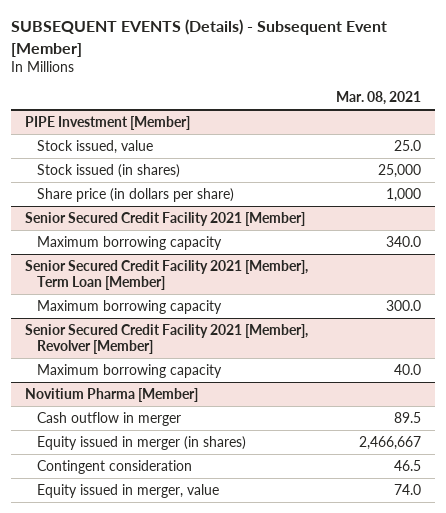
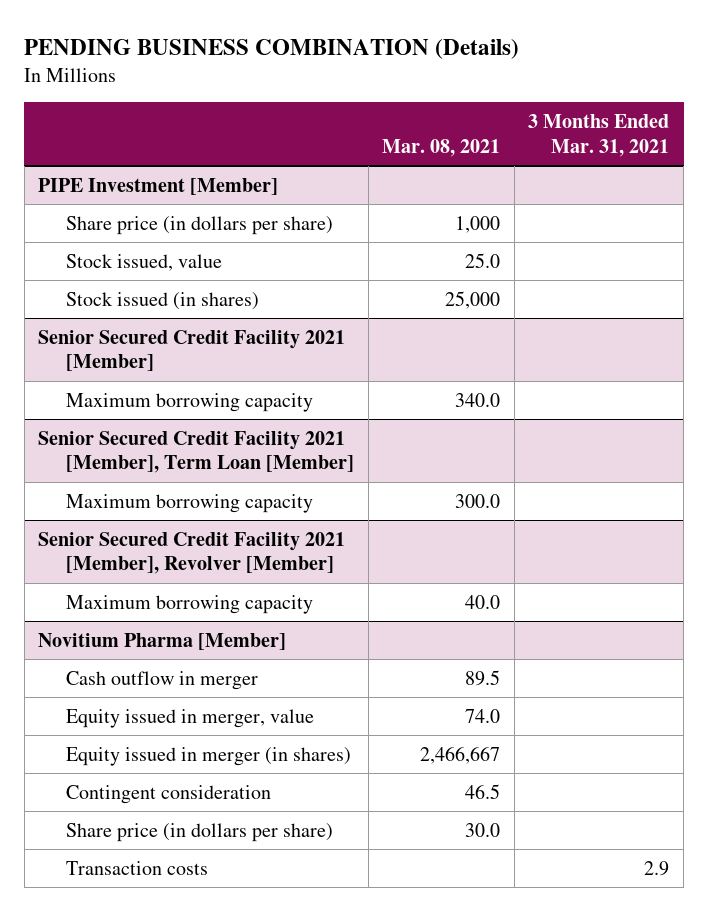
- SUBSEQUENT EVENTS (Details) - Subsequent Event [Member]
+ PENDING BUSINESS COMBINATION (Details)
- | Mar. 08, 2021
+ | Mar. 08, 2021 | 3 Months Ended Mar. 31, 2021
@ PIPE Investment [Member]
moved up: Share price (in dollars per share) | 1,000 |
@ Novitium Pharma [Member]
moved up: Equity issued in merger, value | 74.0 |
+ Share price (in dollars per share) | 30.0 |
+ Transaction costs | | 2.9

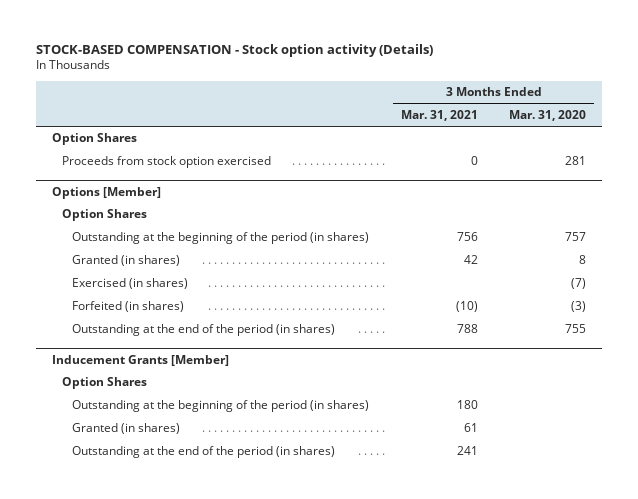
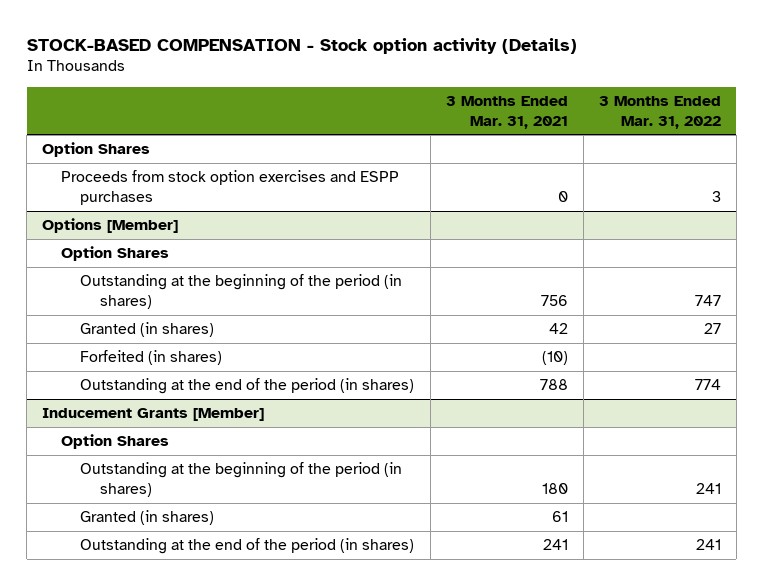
- | 3 Months Ended Mar. 31, 2021 | 3 Months Ended Mar. 31, 2020
+ | 3 Months Ended Mar. 31, 2021 | 3 Months Ended Mar. 31, 2022
- Proceeds from stock option exercised | 0 | 281
+ Proceeds from stock option exercises and ESPP purchases | 0 | 3
@ Options [Member]
- Exercised (in shares) | | (7)

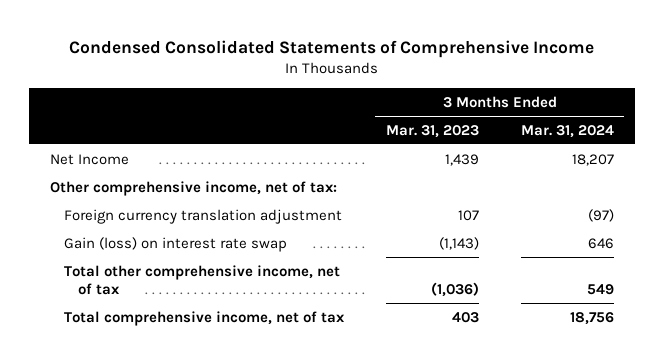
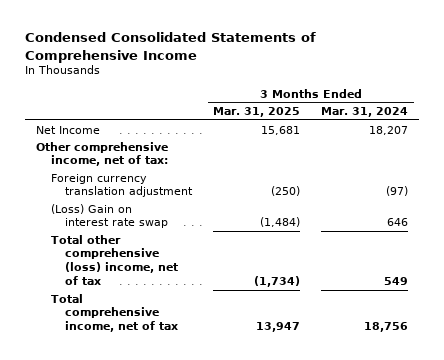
- | 3 Months Ended Mar. 31, 2023 | 3 Months Ended Mar. 31, 2024
+ | 3 Months Ended Mar. 31, 2025 | 3 Months Ended Mar. 31, 2024
- Gain (loss) on interest rate swap | (1,143) | 646
- Total other comprehensive income, net of tax | (1,036) | 549
+ (Loss) Gain on interest rate swap | (1,484) | 646
+ Total other comprehensive (loss) income, net of tax | (1,734) | 549

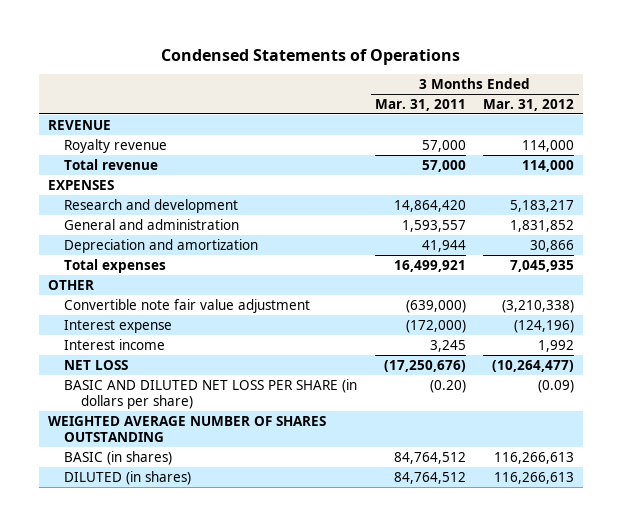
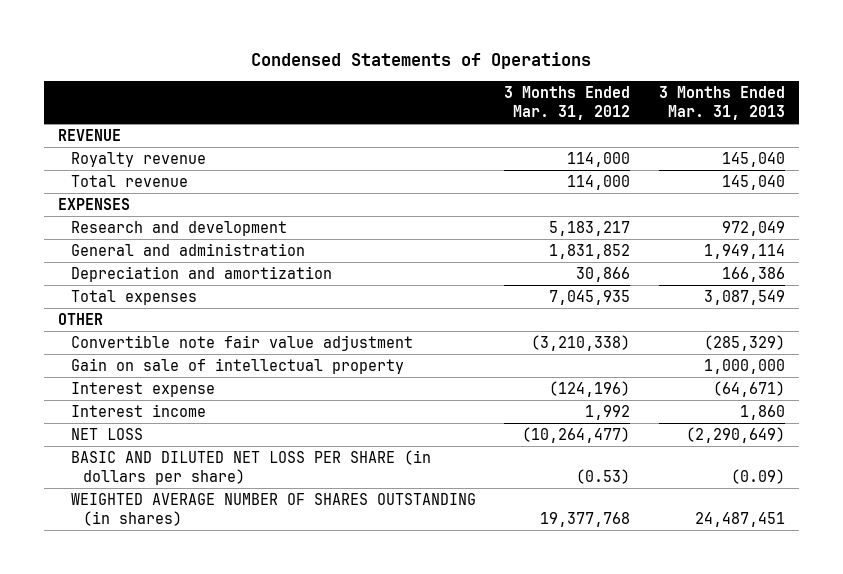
- | 3 Months Ended Mar. 31, 2011 | 3 Months Ended Mar. 31, 2012
+ | 3 Months Ended Mar. 31, 2012 | 3 Months Ended Mar. 31, 2013
+ Gain on sale of intellectual property | | 1,000,000
- BASIC AND DILUTED NET LOSS PER SHARE (in dollars per share) | (0.20) | (0.09)
- WEIGHTED AVERAGE NUMBER OF SHARES OUTSTANDING
- BASIC (in shares) | 84,764,512 | 116,266,613
- DILUTED (in shares) | 84,764,512 | 116,266,613
+ BASIC AND DILUTED NET LOSS PER SHARE (in dollars per share) | (0.53) | (0.09)
+ WEIGHTED AVERAGE NUMBER OF SHARES OUTSTANDING (in shares) | 19,377,768 | 24,487,451

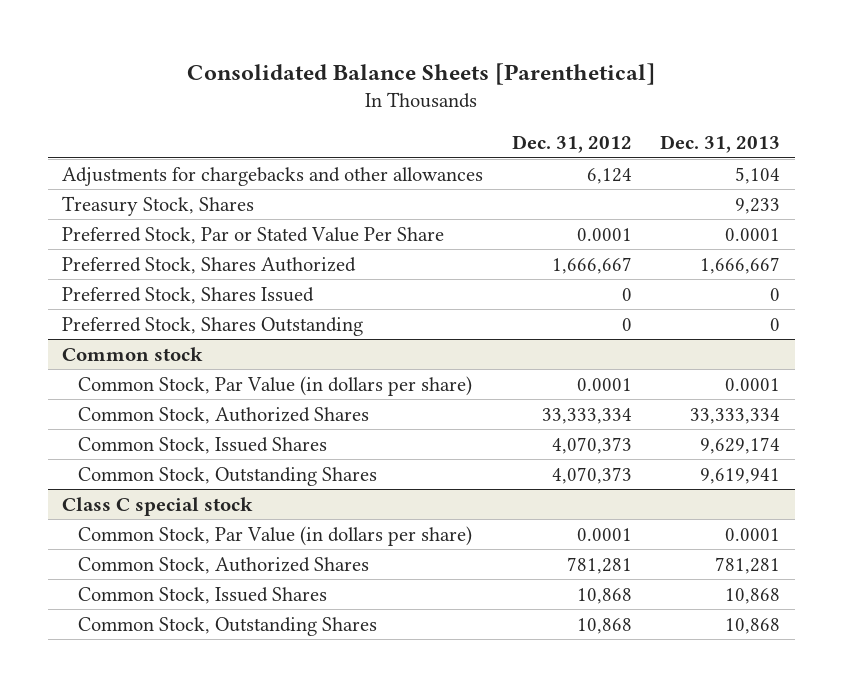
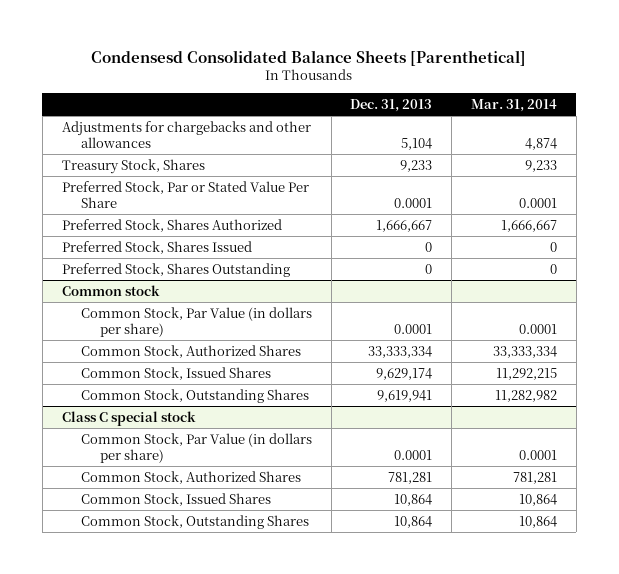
- Consolidated Balance Sheets [Parenthetical]
+ Condensesd Consolidated Balance Sheets [Parenthetical]
- | Dec. 31, 2012 | Dec. 31, 2013
+ | Dec. 31, 2013 | Mar. 31, 2014
@ Class C special stock
- Common Stock, Issued Shares | 10,868 | 10,868
- Common Stock, Outstanding Shares | 10,868 | 10,868
+ Common Stock, Issued Shares | 10,864 | 10,864
+ Common Stock, Outstanding Shares | 10,864 | 10,864

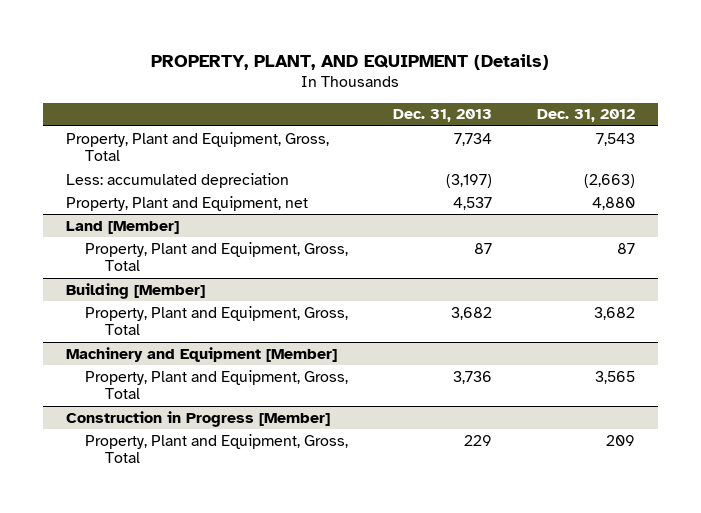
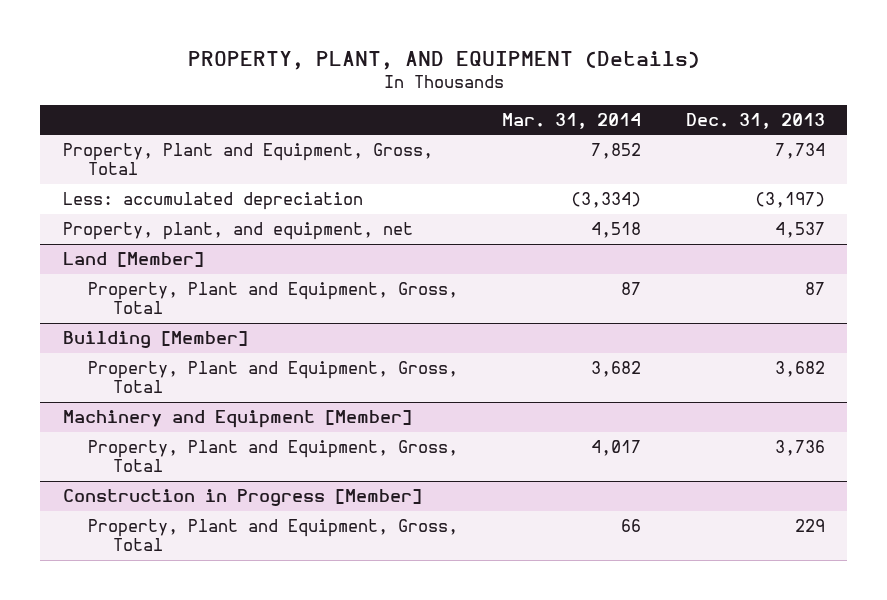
- | Dec. 31, 2013 | Dec. 31, 2012
+ | Mar. 31, 2014 | Dec. 31, 2013
- Property, Plant and Equipment, net | 4,537 | 4,880
+ Property, plant, and equipment, net | 4,518 | 4,537

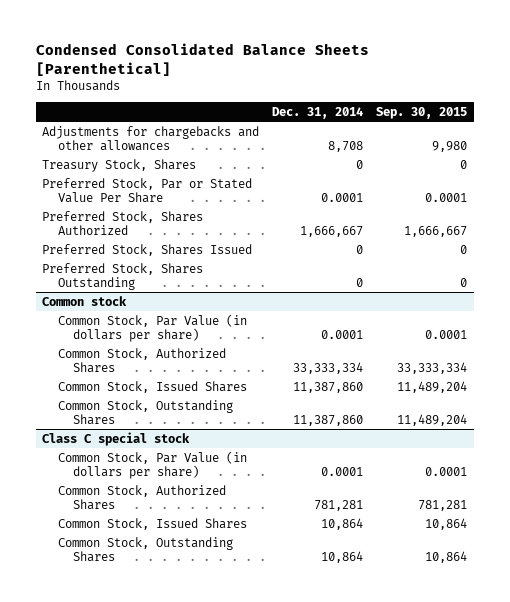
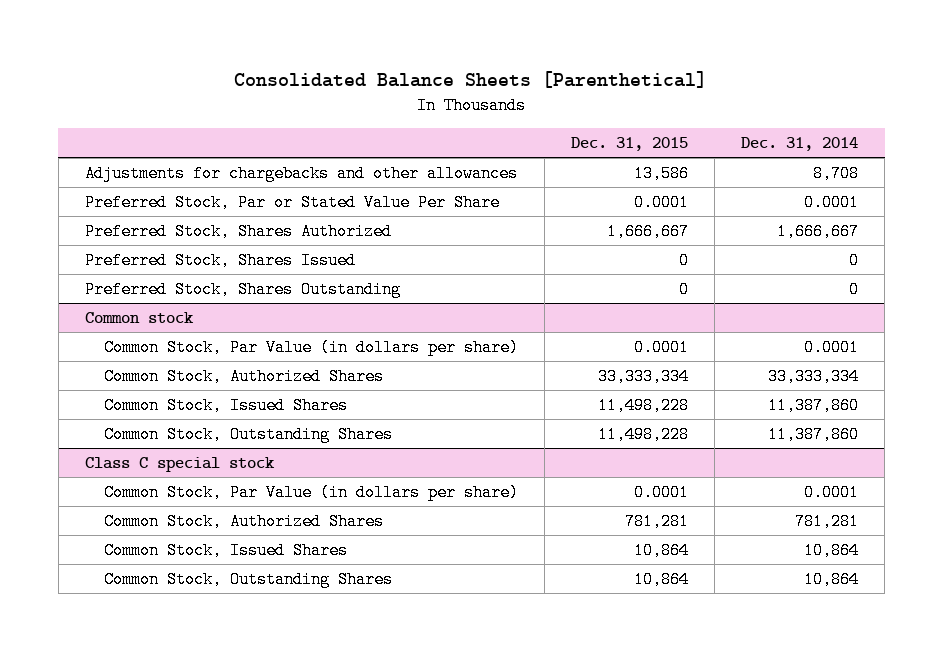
- Condensed Consolidated Balance Sheets [Parenthetical]
+ Consolidated Balance Sheets [Parenthetical]
- | Dec. 31, 2014 | Sep. 30, 2015
+ | Dec. 31, 2015 | Dec. 31, 2014
- Treasury Stock, Shares | 0 | 0

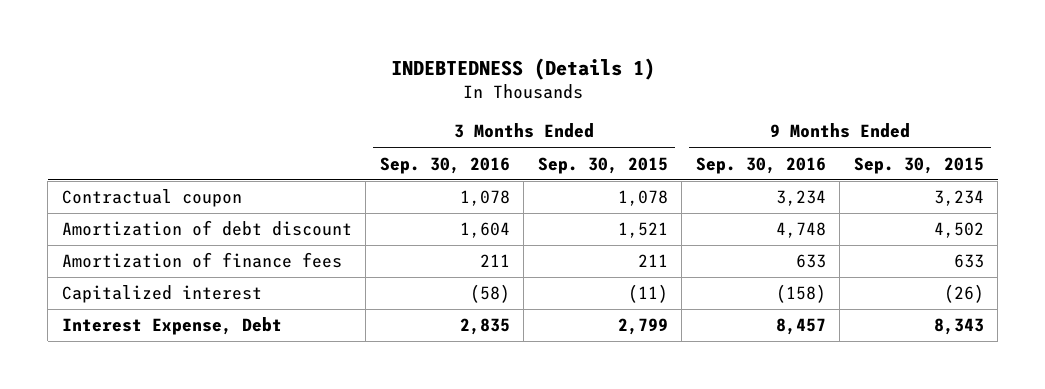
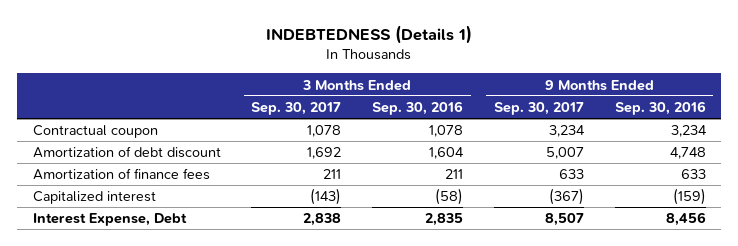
- | 3 Months Ended Sep. 30, 2016 | 3 Months Ended Sep. 30, 2015 | 9 Months Ended Sep. 30, 2016 | 9 Months Ended Sep. 30, 2015
+ | 3 Months Ended Sep. 30, 2017 | 3 Months Ended Sep. 30, 2016 | 9 Months Ended Sep. 30, 2017 | 9 Months Ended Sep. 30, 2016
- Capitalized interest | (58) | (11) | (158) | (26)
- Interest Expense, Debt | 2,835 | 2,799 | 8,457 | 8,343
+ Capitalized interest | (143) | (58) | (367) | (159)
+ Interest Expense, Debt | 2,838 | 2,835 | 8,507 | 8,456

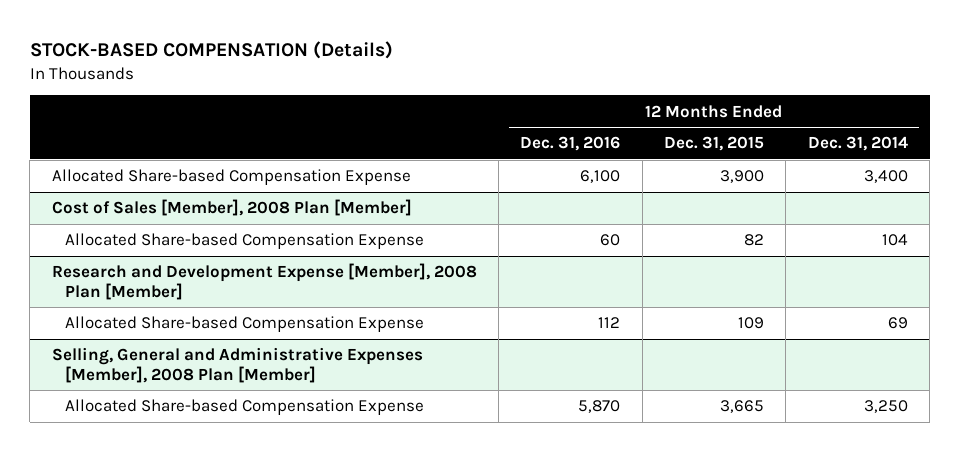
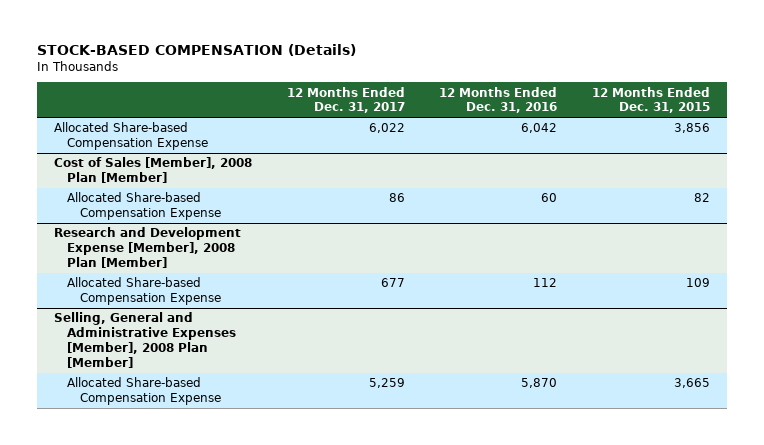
- | 12 Months Ended Dec. 31, 2016 | 12 Months Ended Dec. 31, 2015 | 12 Months Ended Dec. 31, 2014
+ | 12 Months Ended Dec. 31, 2017 | 12 Months Ended Dec. 31, 2016 | 12 Months Ended Dec. 31, 2015
- Allocated Share-based Compensation Expense | 6,100 | 3,900 | 3,400
+ Allocated Share-based Compensation Expense | 6,022 | 6,042 | 3,856

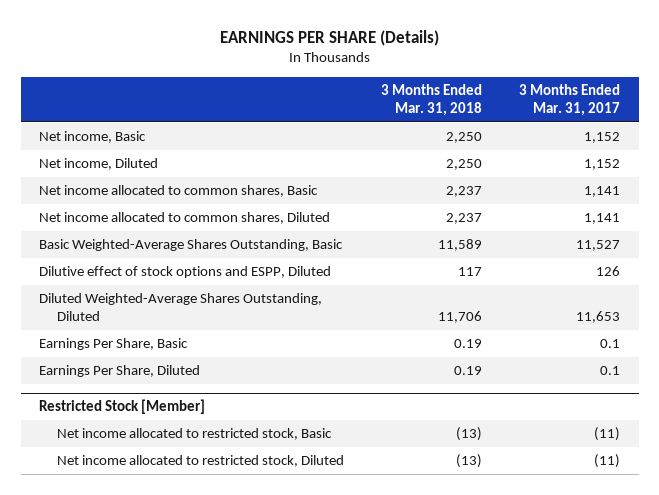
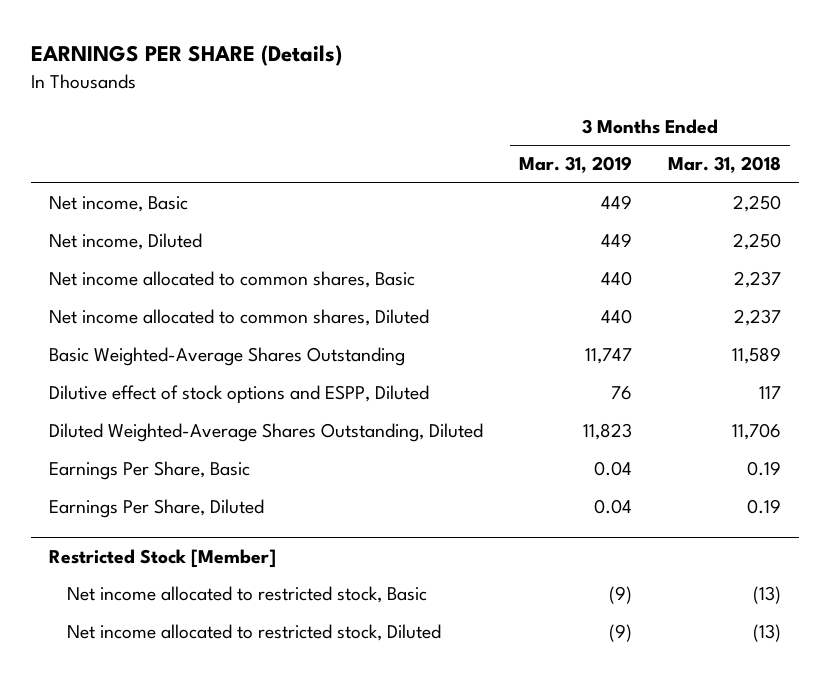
- | 3 Months Ended Mar. 31, 2018 | 3 Months Ended Mar. 31, 2017
+ | 3 Months Ended Mar. 31, 2019 | 3 Months Ended Mar. 31, 2018
- Basic Weighted-Average Shares Outstanding, Basic | 11,589 | 11,527
+ Basic Weighted-Average Shares Outstanding | 11,747 | 11,589

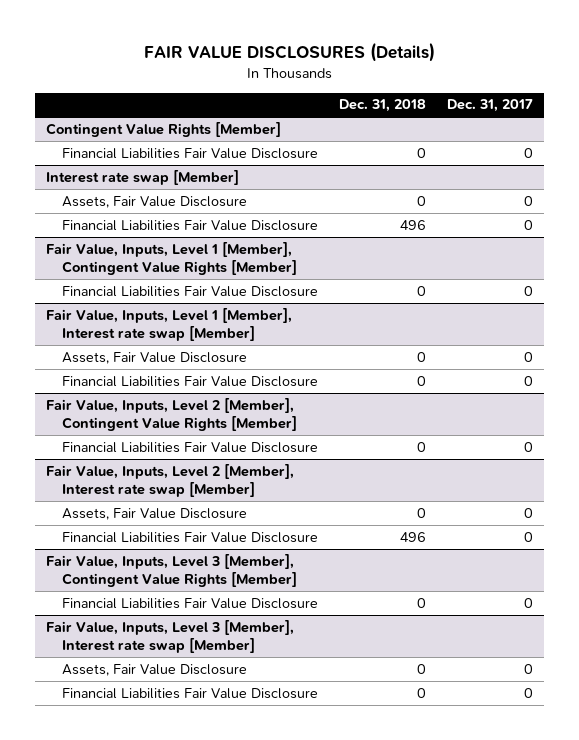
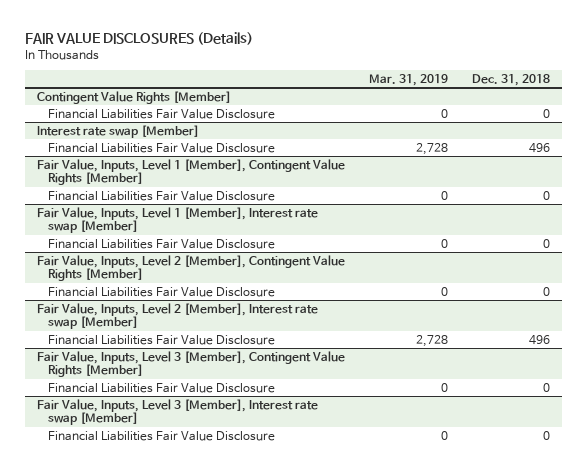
- | Dec. 31, 2018 | Dec. 31, 2017
+ | Mar. 31, 2019 | Dec. 31, 2018
@ Interest rate swap [Member]
- Assets, Fair Value Disclosure | 0 | 0
@ Fair Value, Inputs, Level 1 [Member], Interest rate swap [Member]
- Assets, Fair Value Disclosure | 0 | 0
@ Fair Value, Inputs, Level 2 [Member], Interest rate swap [Member]
- Assets, Fair Value Disclosure | 0 | 0
@ Fair Value, Inputs, Level 3 [Member], Interest rate swap [Member]
- Assets, Fair Value Disclosure | 0 | 0

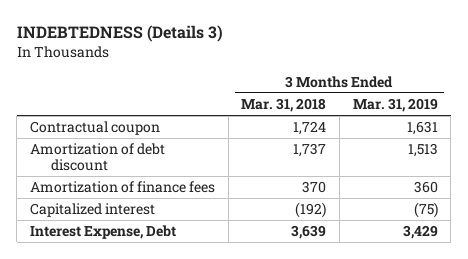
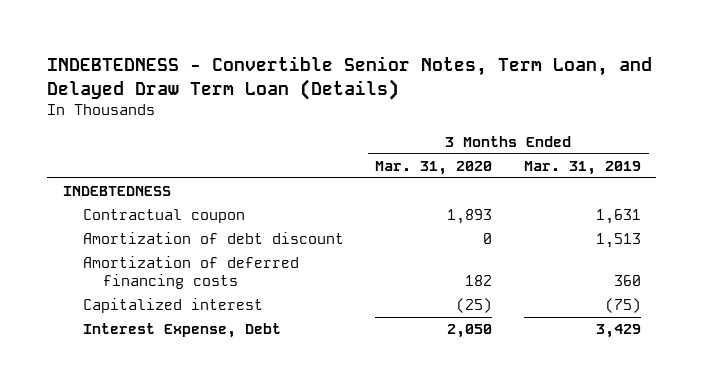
- INDEBTEDNESS (Details 3)
+ INDEBTEDNESS - Convertible Senior Notes, Term Loan, and Delayed Draw Term Loan (Details)
- | 3 Months Ended Mar. 31, 2018 | 3 Months Ended Mar. 31, 2019
+ | 3 Months Ended Mar. 31, 2020 | 3 Months Ended Mar. 31, 2019
+ INDEBTEDNESS
- Amortization of finance fees | 370 | 360
+ Amortization of deferred financing costs | 182 | 360

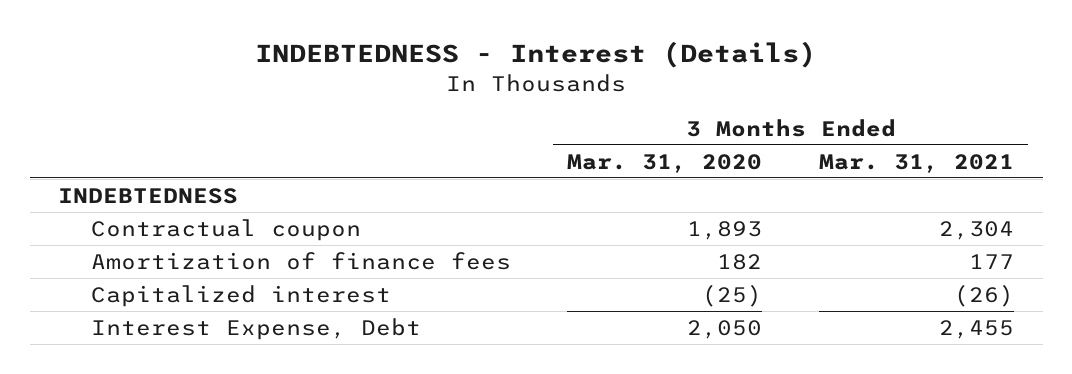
- INDEBTEDNESS - Convertible Senior Notes, Term Loan, and Delayed Draw Term Loan (Details)
+ INDEBTEDNESS - Interest (Details)
- | 3 Months Ended Mar. 31, 2020 | 3 Months Ended Mar. 31, 2019
+ | 3 Months Ended Mar. 31, 2020 | 3 Months Ended Mar. 31, 2021
- Amortization of debt discount | 0 | 1,513
- Amortization of deferred financing costs | 182 | 360
+ Amortization of finance fees | 182 | 177

